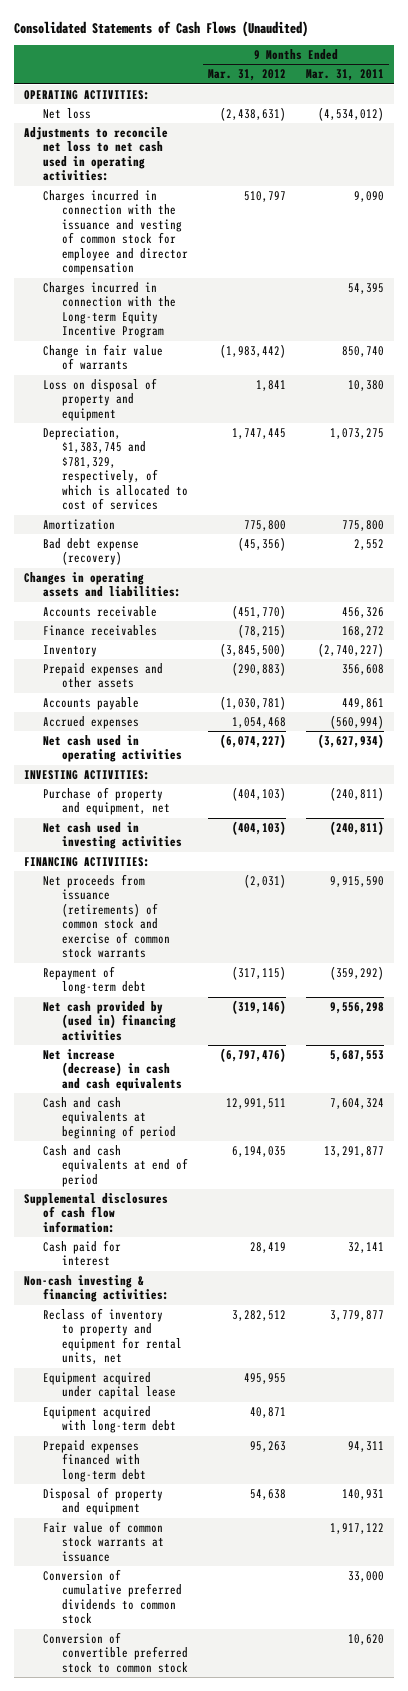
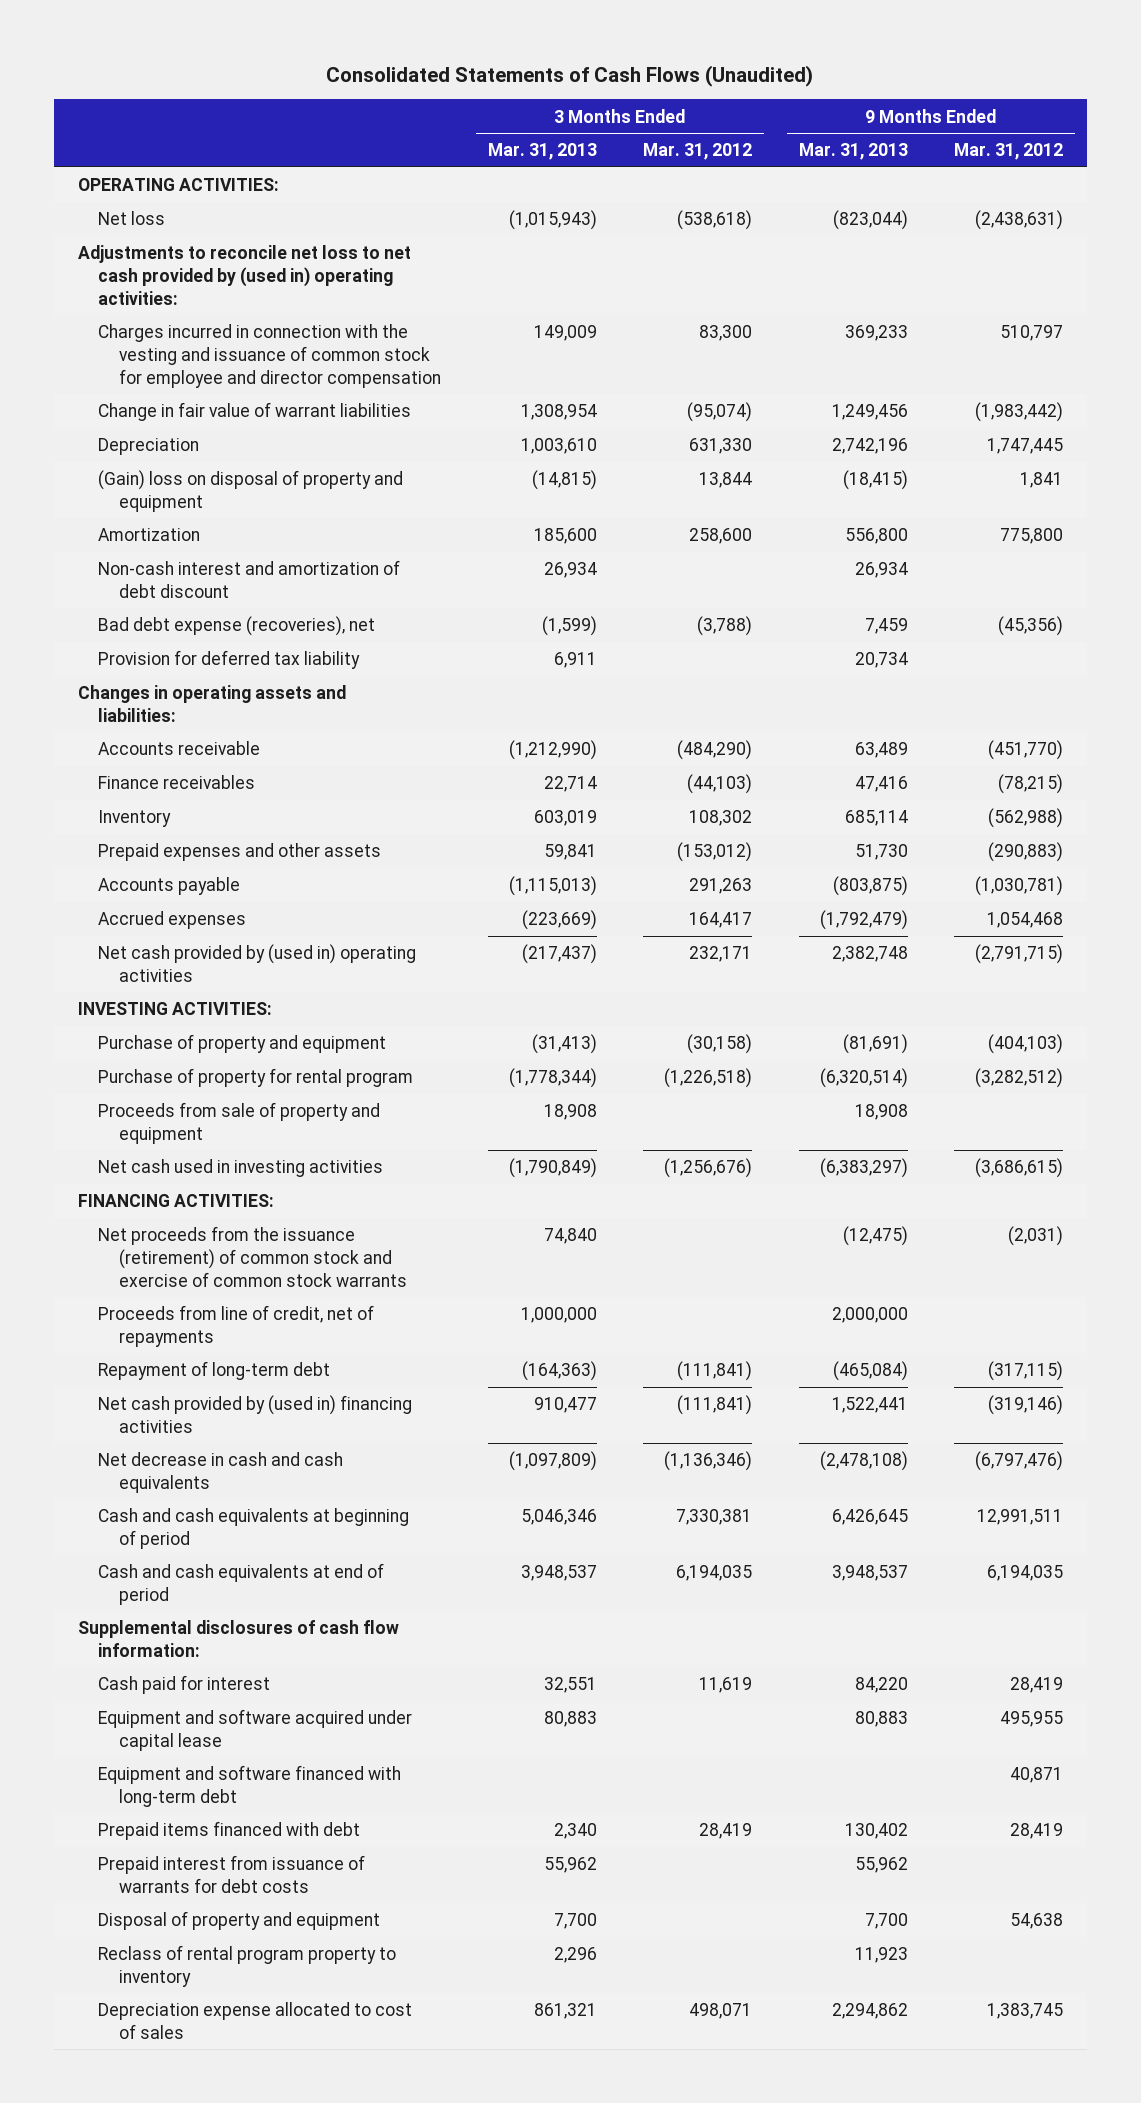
- | 9 Months Ended Mar. 31, 2012 | 9 Months Ended Mar. 31, 2011
+ | 3 Months Ended Mar. 31, 2013 | 3 Months Ended Mar. 31, 2012 | 9 Months Ended Mar. 31, 2013 | 9 Months Ended Mar. 31, 2012
- Adjustments to reconcile net loss to net cash used in operating activities:
- Charges incurred in connection with the issuance and vesting of common stock for employee and director compensation | 510,797 | 9,090
- Charges incurred in connection with the Long-term Equity Incentive Program | | 54,395
- Change in fair value of warrants | (1,983,442) | 850,740
- Loss on disposal of property and equipment | 1,841 | 10,380
- Depreciation, $1,383,745 and $781,329, respectively, of which is allocated to cost of services | 1,747,445 | 1,073,275
+ Adjustments to reconcile net loss to net cash provided by (used in) operating activities:
+ Charges incurred in connection with the vesting and issuance of common stock for employee and director compensation | 149,009 | 83,300 | 369,233 | 510,797
+ Change in fair value of warrant liabilities | 1,308,954 | (95,074) | 1,249,456 | (1,983,442)
+ Depreciation | 1,003,610 | 631,330 | 2,742,196 | 1,747,445
+ (Gain) loss on disposal of property and equipment | (14,815) | 13,844 | (18,415) | 1,841
- Bad debt expense (recovery) | (45,356) | 2,552
+ Non-cash interest and amortization of debt discount | 26,934 | | 26,934 |
+ Bad debt expense (recoveries), net | (1,599) | (3,788) | 7,459 | (45,356)
+ Provision for deferred tax liability | 6,911 | | 20,734 |
- Inventory | (3,845,500) | (2,740,227)
+ Inventory | 603,019 | 108,302 | 685,114 | (562,988)
- Net cash used in operating activities | (6,074,227) | (3,627,934)
+ Net cash provided by (used in) operating activities | (217,437) | 232,171 | 2,382,748 | (2,791,715)
- Purchase of property and equipment, net | (404,103) | (240,811)
- Net cash used in investing activities | (404,103) | (240,811)
+ Purchase of property and equipment | (31,413) | (30,158) | (81,691) | (404,103)
+ Purchase of property for rental program | (1,778,344) | (1,226,518) | (6,320,514) | (3,282,512)
+ Proceeds from sale of property and equipment | 18,908 | | 18,908 |
+ Net cash used in investing activities | (1,790,849) | (1,256,676) | (6,383,297) | (3,686,615)
- Net proceeds from issuance (retirements) of common stock and exercise of common stock warrants | (2,031) | 9,915,590
+ Net proceeds from the issuance (retirement) of common stock and exercise of common stock warrants | 74,840 | | (12,475) | (2,031)
+ Proceeds from line of credit, net of repayments | 1,000,000 | | 2,000,000 |
- Net increase (decrease) in cash and cash equivalents | (6,797,476) | 5,687,553
+ Net decrease in cash and cash equivalents | (1,097,809) | (1,136,346) | (2,478,108) | (6,797,476)
- Non-cash investing & financing activities:
- Reclass of inventory to property and equipment for rental units, net | 3,282,512 | 3,779,877
- Equipment acquired under capital lease | 495,955 |
- Equipment acquired with long-term debt | 40,871 |
- Prepaid expenses financed with long-term debt | 95,263 | 94,311
+ Equipment and software acquired under capital lease | 80,883 | | 80,883 | 495,955
+ Equipment and software financed with long-term debt | | | | 40,871
+ Prepaid items financed with debt | 2,340 | 28,419 | 130,402 | 28,419
+ Prepaid interest from issuance of warrants for debt costs | 55,962 | | 55,962 |
- Fair value of common stock warrants at issuance | | 1,917,122
- Conversion of cumulative preferred dividends to common stock | | 33,000
- Conversion of convertible preferred stock to common stock | | 10,620
+ Reclass of rental program property to inventory | 2,296 | | 11,923 |
+ Depreciation expense allocated to cost of sales | 861,321 | 498,071 | 2,294,862 | 1,383,745

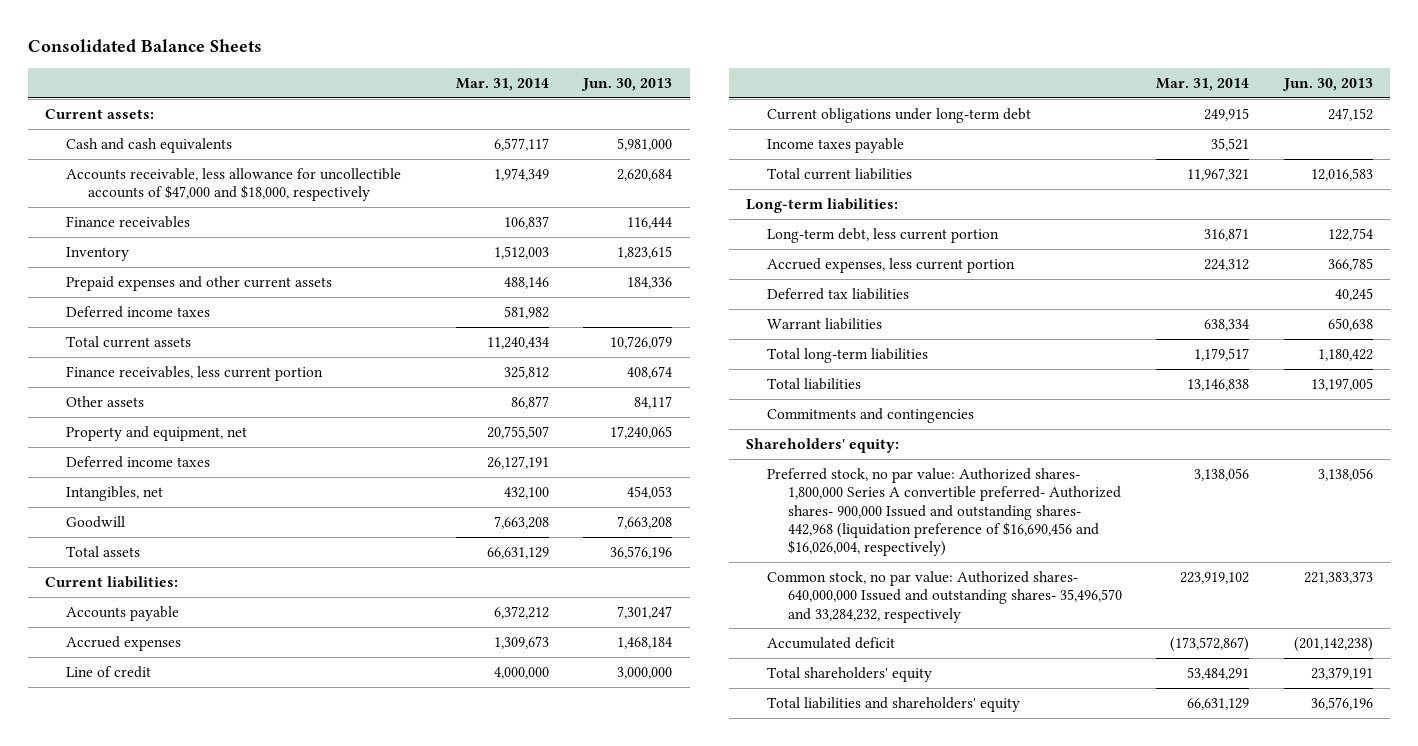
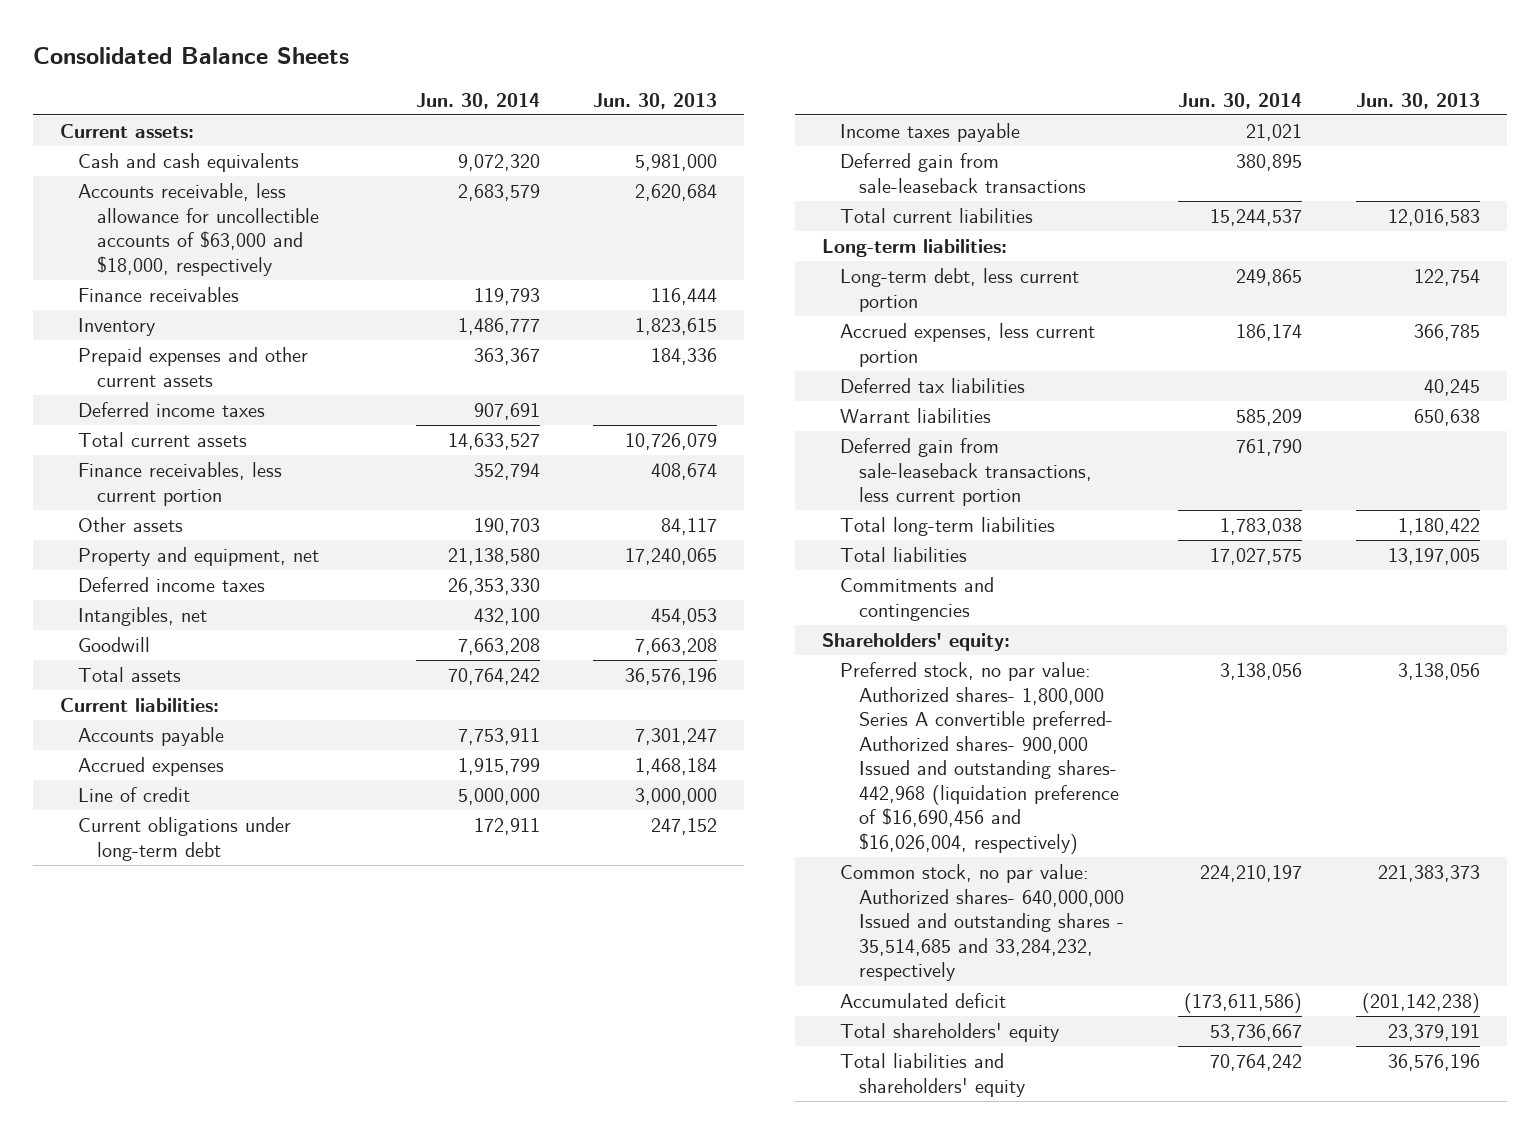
- | Mar. 31, 2014 | Jun. 30, 2013
+ | Jun. 30, 2014 | Jun. 30, 2013
- Accounts receivable, less allowance for uncollectible accounts of $47,000 and $18,000, respectively | 1,974,349 | 2,620,684
+ Accounts receivable, less allowance for uncollectible accounts of $63,000 and $18,000, respectively | 2,683,579 | 2,620,684
+ Deferred gain from sale-leaseback transactions | 380,895 |
+ Deferred gain from sale-leaseback transactions, less current portion | 761,790 |
- Common stock, no par value: Authorized shares- 640,000,000 Issued and outstanding shares- 35,496,570 and 33,284,232, respectively | 223,919,102 | 221,383,373
+ Common stock, no par value: Authorized shares- 640,000,000 Issued and outstanding shares - 35,514,685 and 33,284,232, respectively | 224,210,197 | 221,383,373

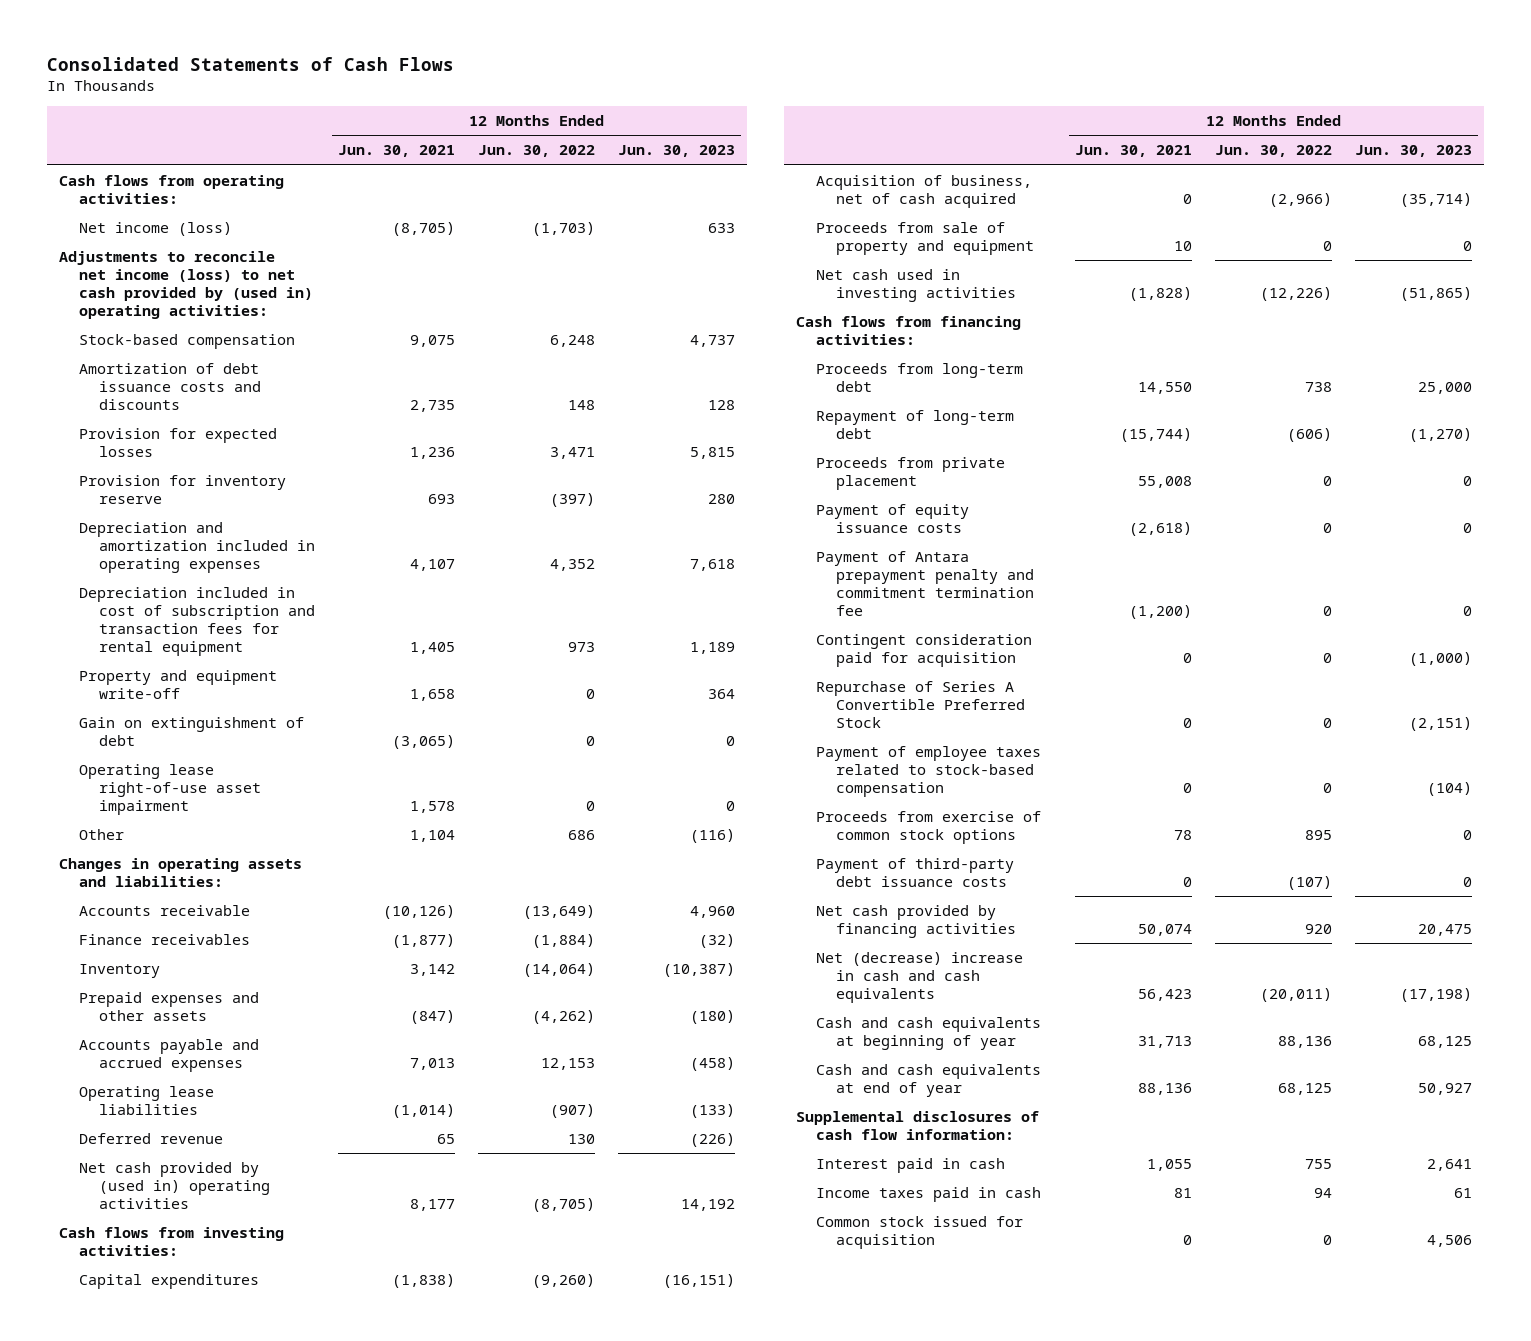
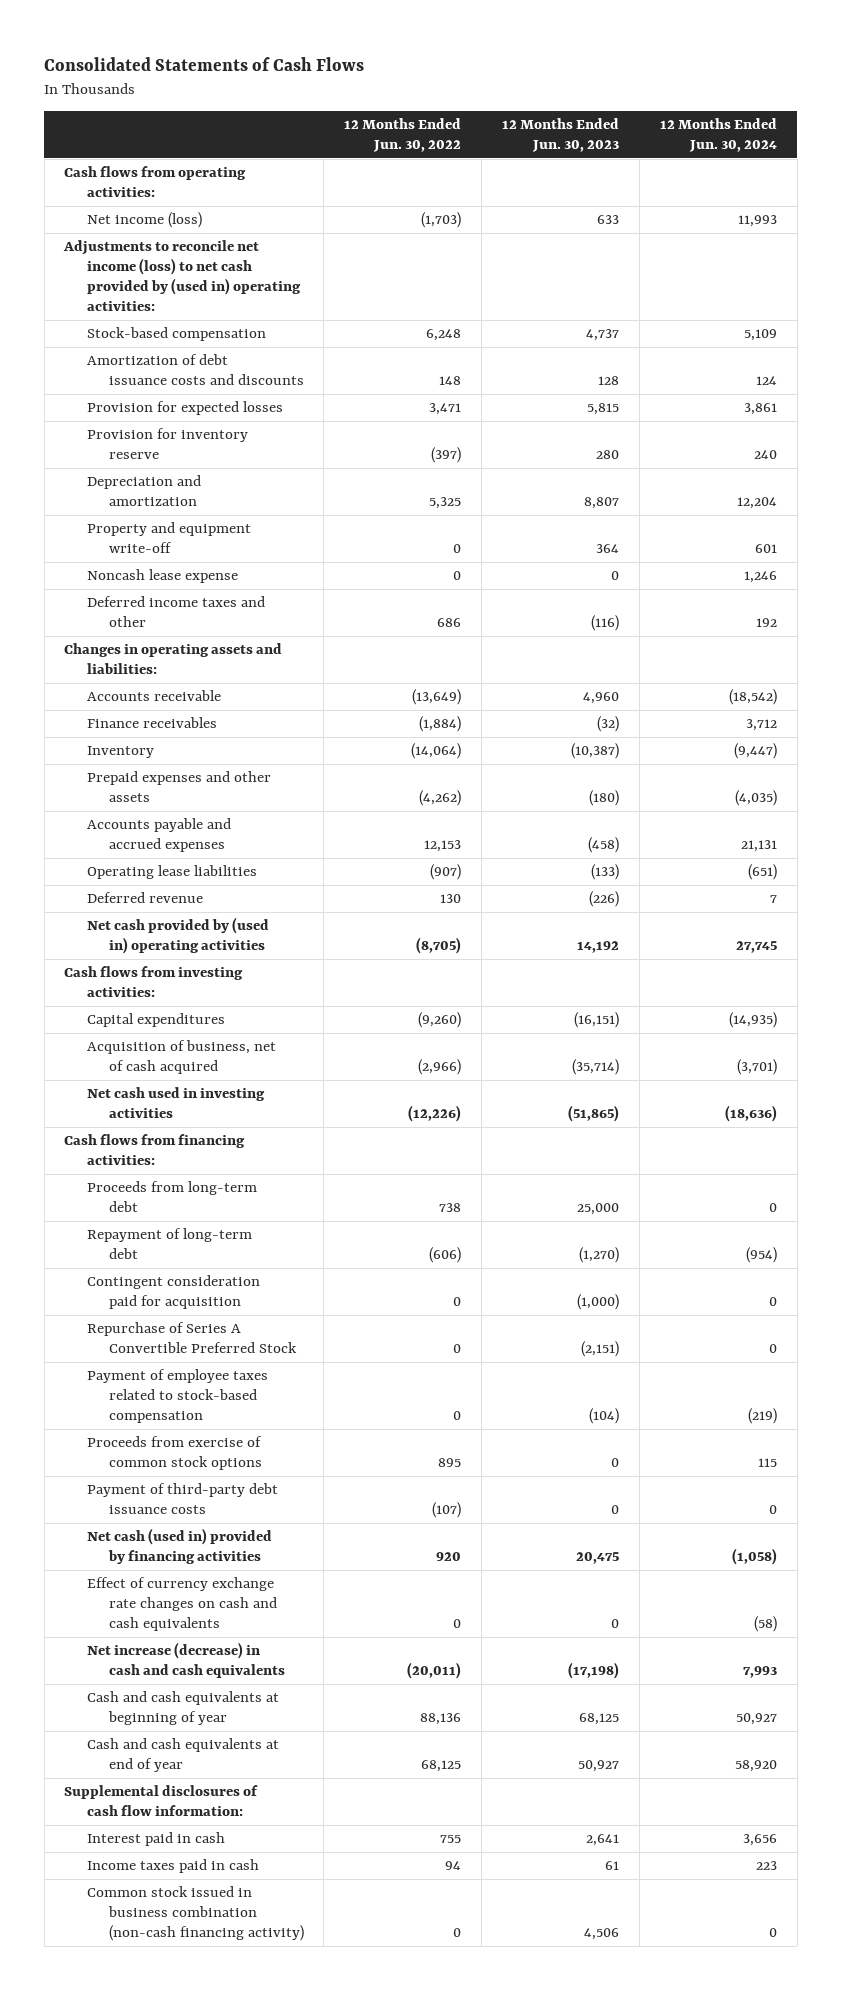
- | 12 Months Ended Jun. 30, 2021 | 12 Months Ended Jun. 30, 2022 | 12 Months Ended Jun. 30, 2023
+ | 12 Months Ended Jun. 30, 2022 | 12 Months Ended Jun. 30, 2023 | 12 Months Ended Jun. 30, 2024
- Depreciation and amortization included in operating expenses | 4,107 | 4,352 | 7,618
- Depreciation included in cost of subscription and transaction fees for rental equipment | 1,405 | 973 | 1,189
+ Depreciation and amortization | 5,325 | 8,807 | 12,204
- Gain on extinguishment of debt | (3,065) | 0 | 0
- Operating lease right-of-use asset impairment | 1,578 | 0 | 0
- Other | 1,104 | 686 | (116)
+ Noncash lease expense | 0 | 0 | 1,246
+ Deferred income taxes and other | 686 | (116) | 192
- Proceeds from sale of property and equipment | 10 | 0 | 0
- Proceeds from private placement | 55,008 | 0 | 0
- Payment of equity issuance costs | (2,618) | 0 | 0
- Payment of Antara prepayment penalty and commitment termination fee | (1,200) | 0 | 0
- Net cash provided by financing activities | 50,074 | 920 | 20,475
- Net (decrease) increase in cash and cash equivalents | 56,423 | (20,011) | (17,198)
+ Net cash (used in) provided by financing activities | 920 | 20,475 | (1,058)
+ Effect of currency exchange rate changes on cash and cash equivalents | 0 | 0 | (58)
+ Net increase (decrease) in cash and cash equivalents | (20,011) | (17,198) | 7,993
- Common stock issued for acquisition | 0 | 0 | 4,506
+ Common stock issued in business combination (non-cash financing activity) | 0 | 4,506 | 0

